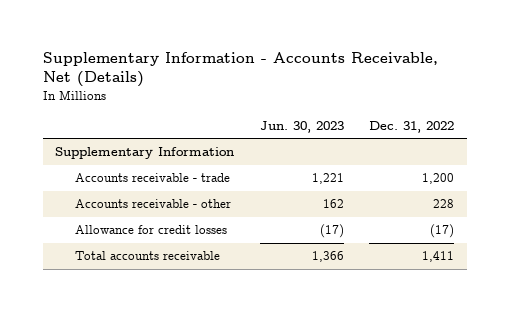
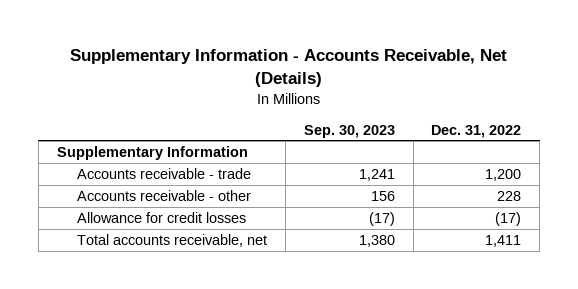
- | Jun. 30, 2023 | Dec. 31, 2022
+ | Sep. 30, 2023 | Dec. 31, 2022
- Total accounts receivable | 1,366 | 1,411
+ Total accounts receivable, net | 1,380 | 1,411

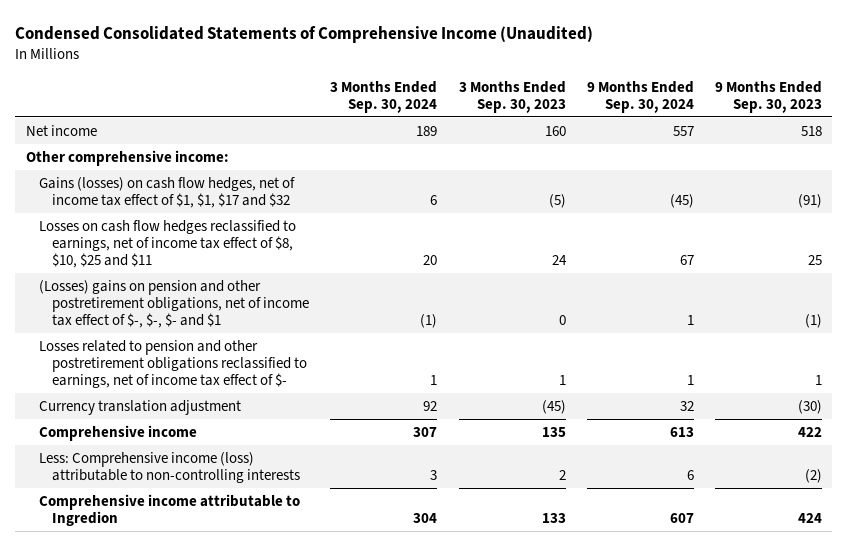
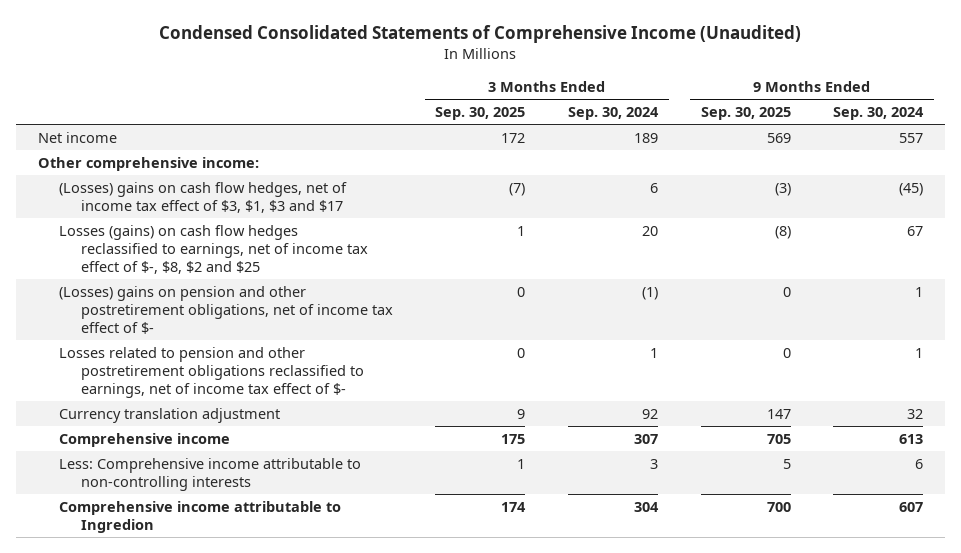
- | 3 Months Ended Sep. 30, 2024 | 3 Months Ended Sep. 30, 2023 | 9 Months Ended Sep. 30, 2024 | 9 Months Ended Sep. 30, 2023
+ | 3 Months Ended Sep. 30, 2025 | 3 Months Ended Sep. 30, 2024 | 9 Months Ended Sep. 30, 2025 | 9 Months Ended Sep. 30, 2024
- Gains (losses) on cash flow hedges, net of income tax effect of $1, $1, $17 and $32 | 6 | (5) | (45) | (91)
- Losses on cash flow hedges reclassified to earnings, net of income tax effect of $8, $10, $25 and $11 | 20 | 24 | 67 | 25
- (Losses) gains on pension and other postretirement obligations, net of income tax effect of $-, $-, $- and $1 | (1) | 0 | 1 | (1)
+ (Losses) gains on cash flow hedges, net of income tax effect of $3, $1, $3 and $17 | (7) | 6 | (3) | (45)
+ Losses (gains) on cash flow hedges reclassified to earnings, net of income tax effect of $-, $8, $2 and $25 | 1 | 20 | (8) | 67
+ (Losses) gains on pension and other postretirement obligations, net of income tax effect of $- | 0 | (1) | 0 | 1
- Less: Comprehensive income (loss) attributable to non-controlling interests | 3 | 2 | 6 | (2)
+ Less: Comprehensive income attributable to non-controlling interests | 1 | 3 | 5 | 6

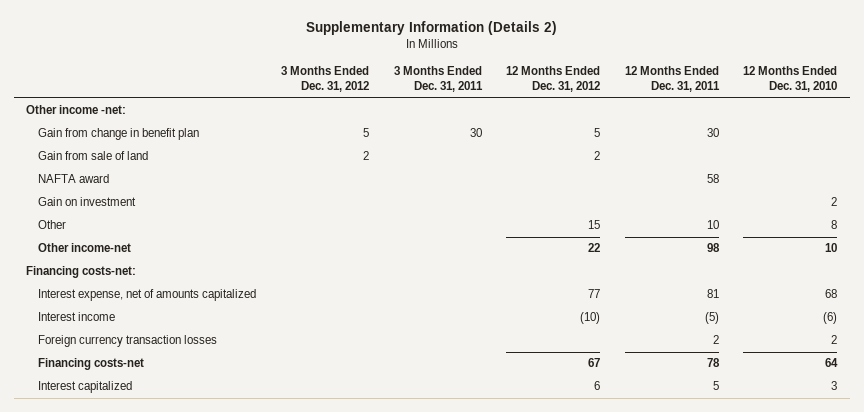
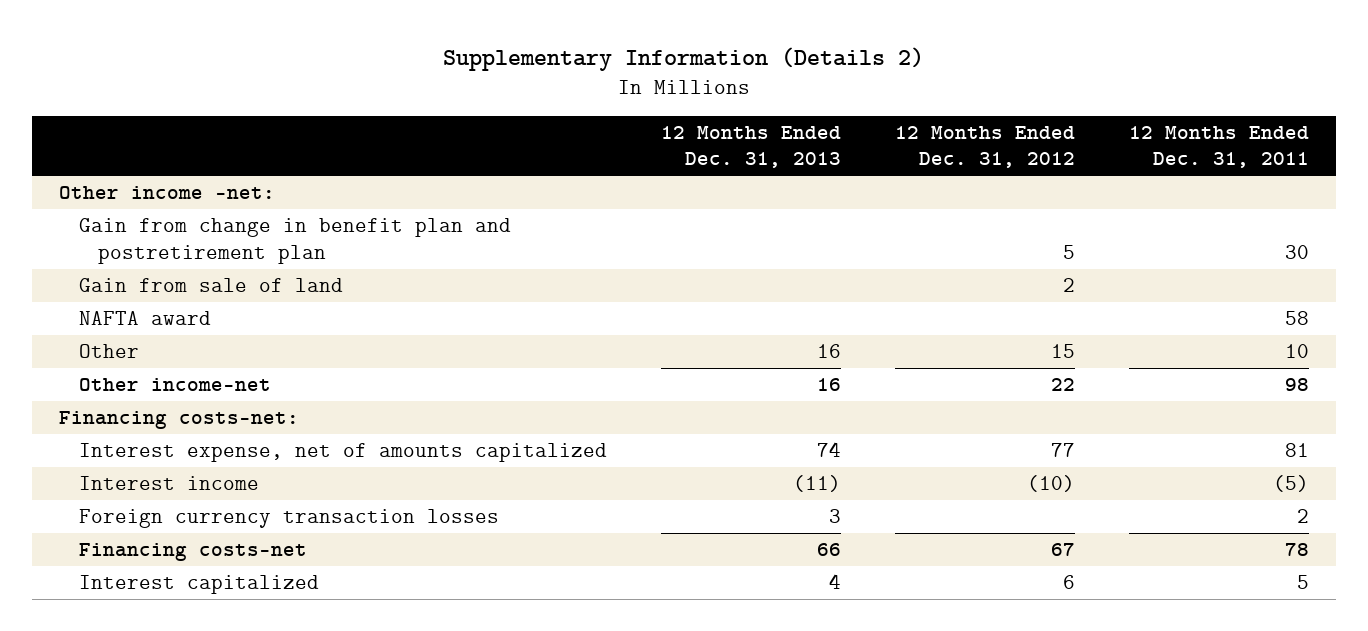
- | 3 Months Ended Dec. 31, 2012 | 3 Months Ended Dec. 31, 2011 | 12 Months Ended Dec. 31, 2012 | 12 Months Ended Dec. 31, 2011 | 12 Months Ended Dec. 31, 2010
+ | 12 Months Ended Dec. 31, 2013 | 12 Months Ended Dec. 31, 2012 | 12 Months Ended Dec. 31, 2011
- Gain from change in benefit plan | 5 | 30 | 5 | 30 |
+ Gain from change in benefit plan and postretirement plan | | 5 | 30
- Gain on investment | | | | | 2

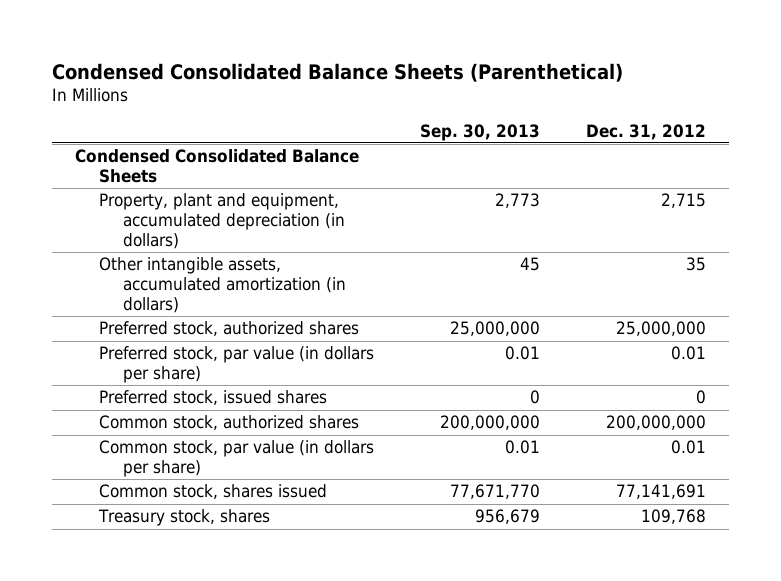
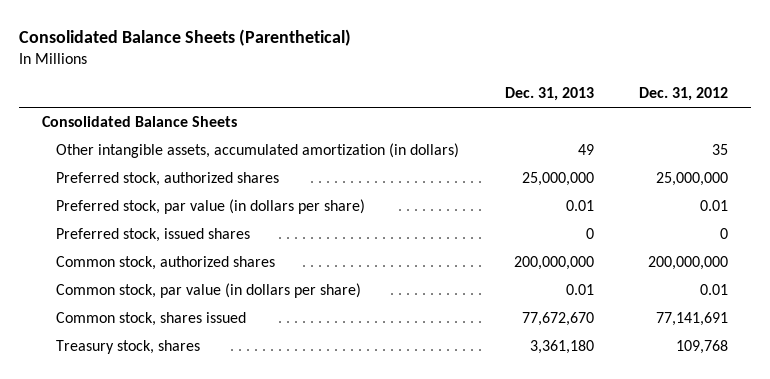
- Condensed Consolidated Balance Sheets (Parenthetical)
+ Consolidated Balance Sheets (Parenthetical)
- | Sep. 30, 2013 | Dec. 31, 2012
+ | Dec. 31, 2013 | Dec. 31, 2012
- Condensed Consolidated Balance Sheets
- Property, plant and equipment, accumulated depreciation (in dollars) | 2,773 | 2,715
+ Consolidated Balance Sheets

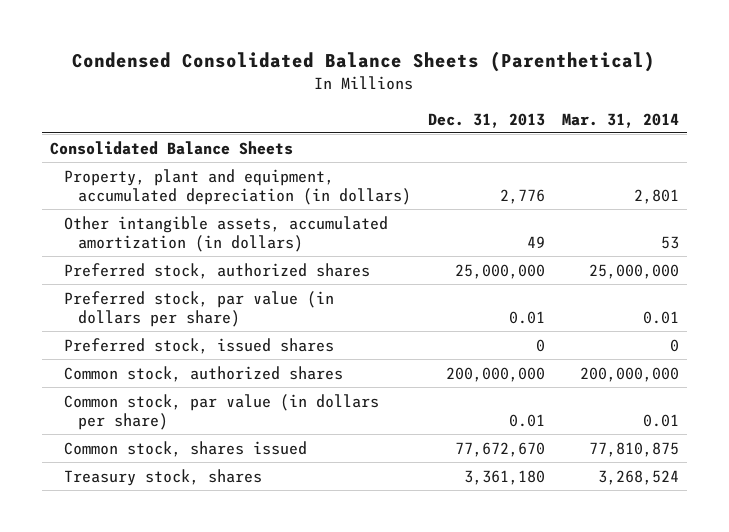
- Consolidated Balance Sheets (Parenthetical)
+ Condensed Consolidated Balance Sheets (Parenthetical)
- | Dec. 31, 2013 | Dec. 31, 2012
+ | Dec. 31, 2013 | Mar. 31, 2014
+ Property, plant and equipment, accumulated depreciation (in dollars) | 2,776 | 2,801

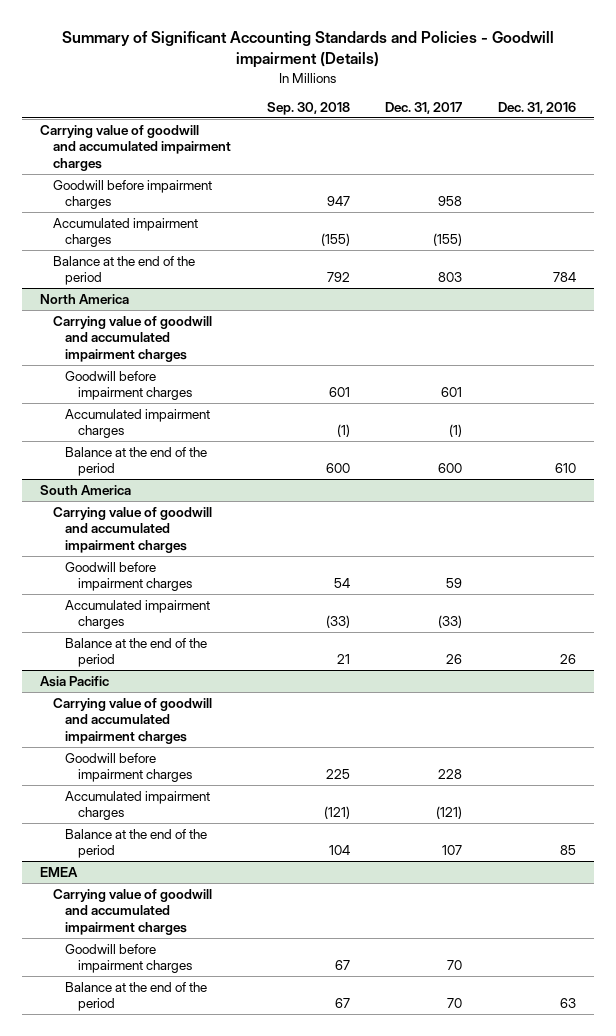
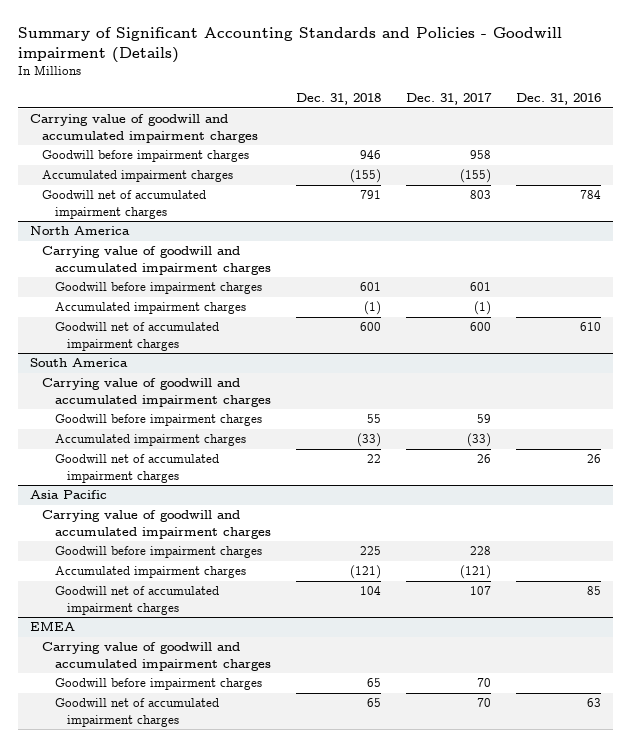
- | Sep. 30, 2018 | Dec. 31, 2017 | Dec. 31, 2016
+ | Dec. 31, 2018 | Dec. 31, 2017 | Dec. 31, 2016
- Balance at the end of the period | 792 | 803 | 784
+ Goodwill net of accumulated impairment charges | 791 | 803 | 784
@ North America
- Balance at the end of the period | 600 | 600 | 610
+ Goodwill net of accumulated impairment charges | 600 | 600 | 610
@ South America
- Balance at the end of the period | 21 | 26 | 26
+ Goodwill net of accumulated impairment charges | 22 | 26 | 26
@ Asia Pacific
- Balance at the end of the period | 104 | 107 | 85
+ Goodwill net of accumulated impairment charges | 104 | 107 | 85
@ EMEA
- Balance at the end of the period | 67 | 70 | 63
+ Goodwill net of accumulated impairment charges | 65 | 70 | 63

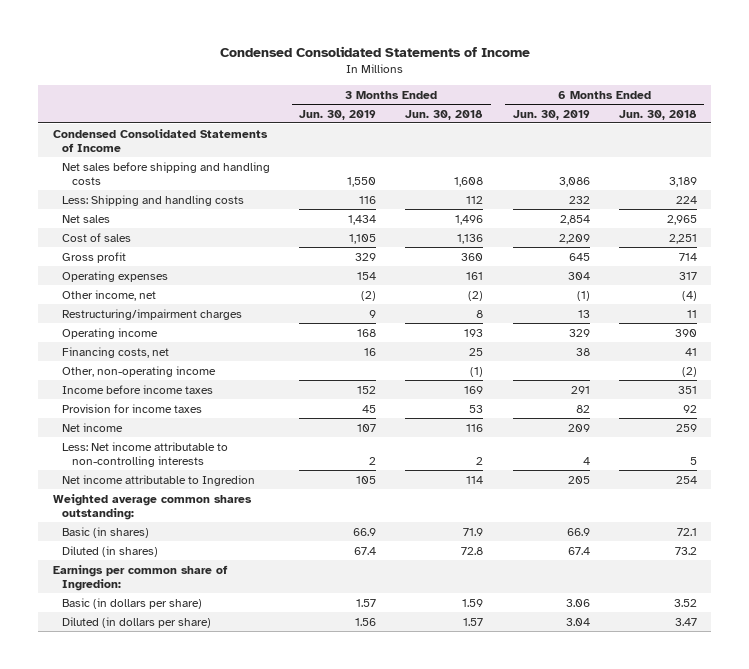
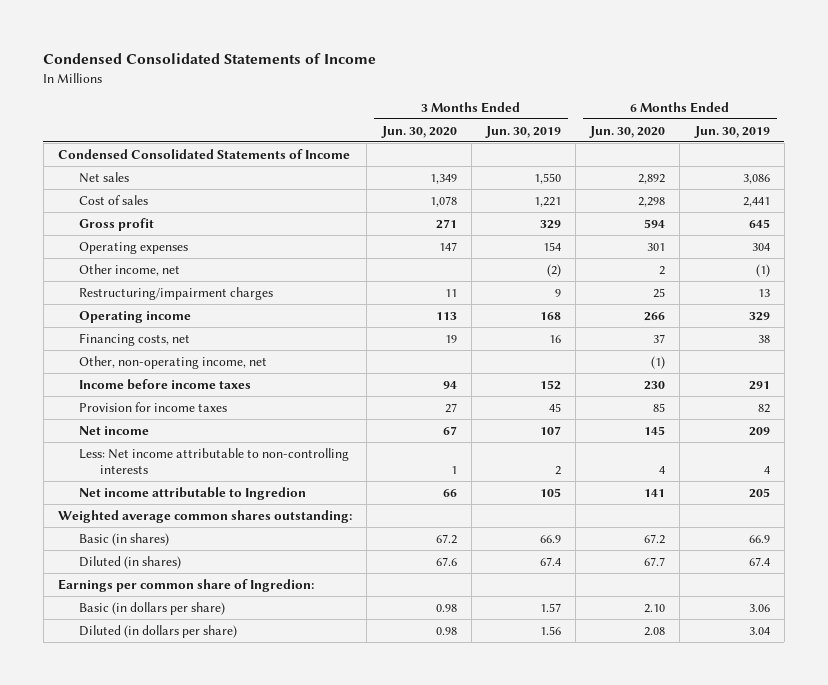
- | 3 Months Ended Jun. 30, 2019 | 3 Months Ended Jun. 30, 2018 | 6 Months Ended Jun. 30, 2019 | 6 Months Ended Jun. 30, 2018
+ | 3 Months Ended Jun. 30, 2020 | 3 Months Ended Jun. 30, 2019 | 6 Months Ended Jun. 30, 2020 | 6 Months Ended Jun. 30, 2019
- Net sales before shipping and handling costs | 1,550 | 1,608 | 3,086 | 3,189
- Less: Shipping and handling costs | 116 | 112 | 232 | 224
- Net sales | 1,434 | 1,496 | 2,854 | 2,965
- Cost of sales | 1,105 | 1,136 | 2,209 | 2,251
+ Net sales | 1,349 | 1,550 | 2,892 | 3,086
+ Cost of sales | 1,078 | 1,221 | 2,298 | 2,441
- Other, non-operating income | | (1) | | (2)
+ Other, non-operating income, net | | | (1) |

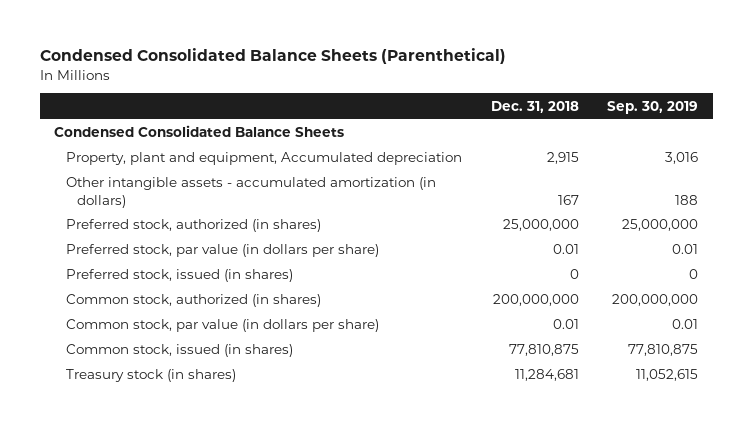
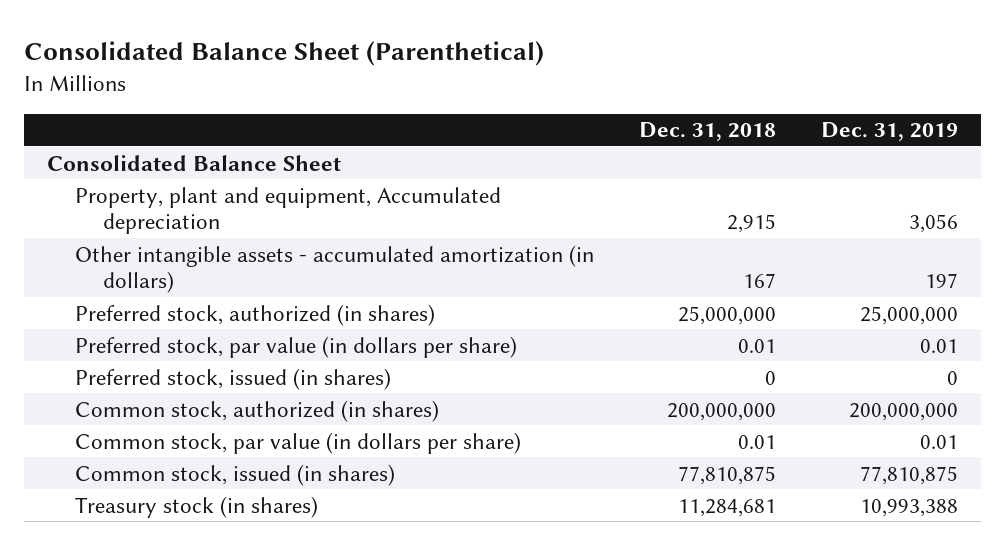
- Condensed Consolidated Balance Sheets (Parenthetical)
+ Consolidated Balance Sheet (Parenthetical)
- | Dec. 31, 2018 | Sep. 30, 2019
+ | Dec. 31, 2018 | Dec. 31, 2019
- Condensed Consolidated Balance Sheets
+ Consolidated Balance Sheet

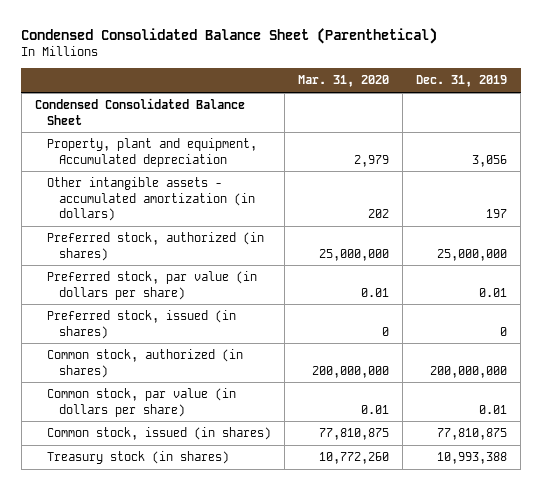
- Consolidated Balance Sheet (Parenthetical)
+ Condensed Consolidated Balance Sheet (Parenthetical)
- | Dec. 31, 2018 | Dec. 31, 2019
+ | Mar. 31, 2020 | Dec. 31, 2019
- Consolidated Balance Sheet
+ Condensed Consolidated Balance Sheet

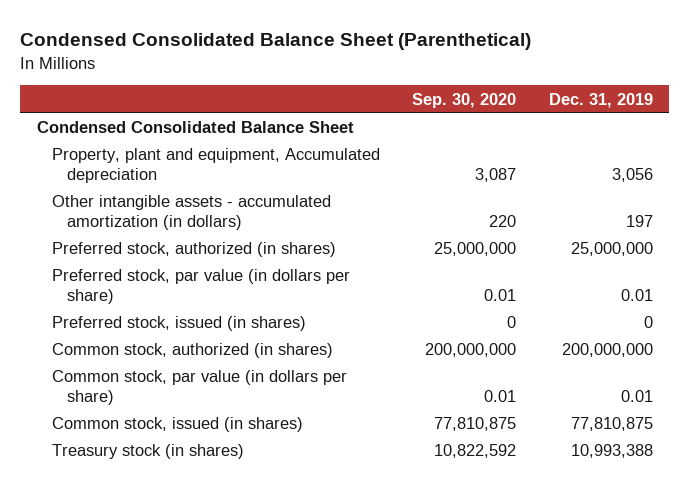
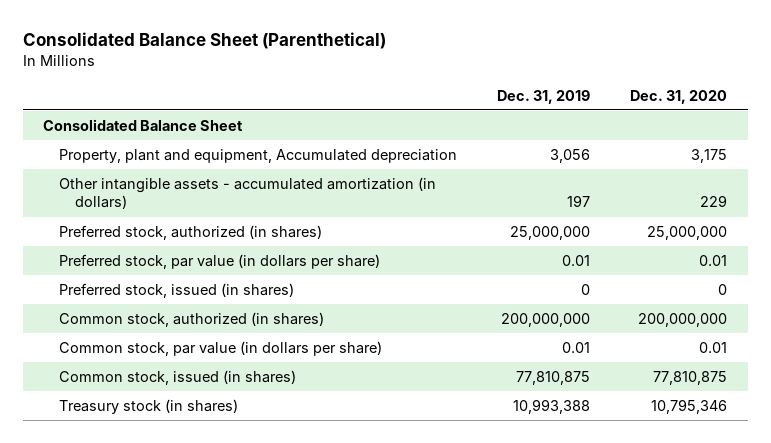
- Condensed Consolidated Balance Sheet (Parenthetical)
+ Consolidated Balance Sheet (Parenthetical)
- | Sep. 30, 2020 | Dec. 31, 2019
+ | Dec. 31, 2019 | Dec. 31, 2020
- Condensed Consolidated Balance Sheet
+ Consolidated Balance Sheet

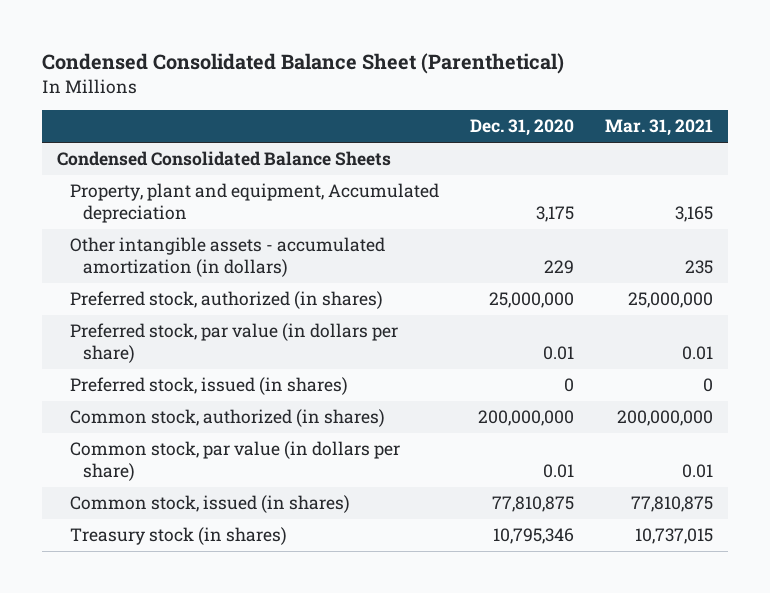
- Consolidated Balance Sheet (Parenthetical)
+ Condensed Consolidated Balance Sheet (Parenthetical)
- | Dec. 31, 2019 | Dec. 31, 2020
+ | Dec. 31, 2020 | Mar. 31, 2021
- Consolidated Balance Sheet
+ Condensed Consolidated Balance Sheets

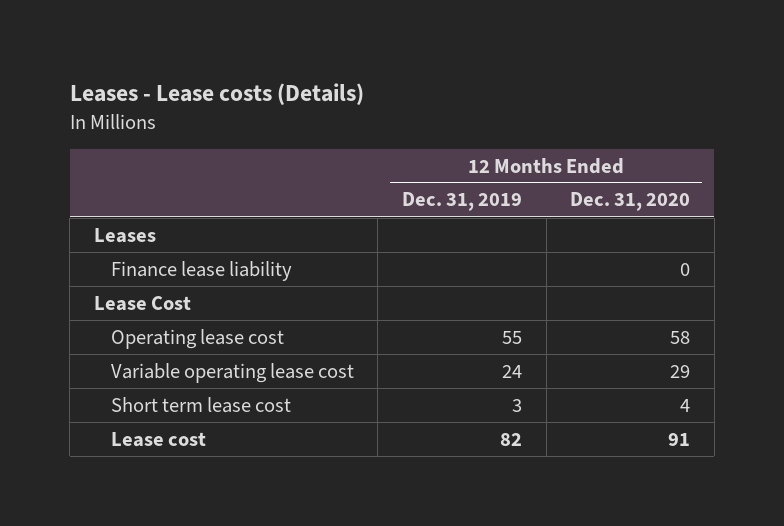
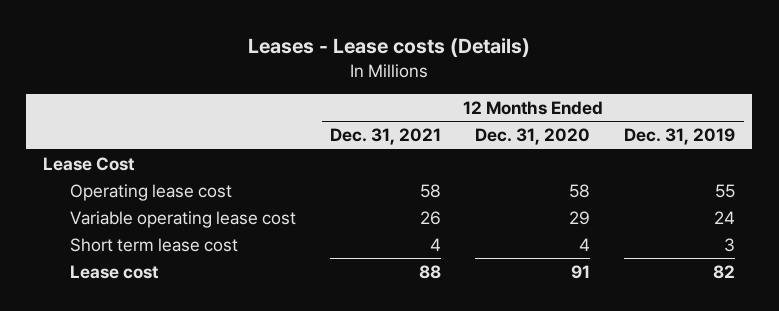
- | 12 Months Ended Dec. 31, 2019 | 12 Months Ended Dec. 31, 2020
+ | 12 Months Ended Dec. 31, 2021 | 12 Months Ended Dec. 31, 2020 | 12 Months Ended Dec. 31, 2019
- Leases
- Finance lease liability | | 0

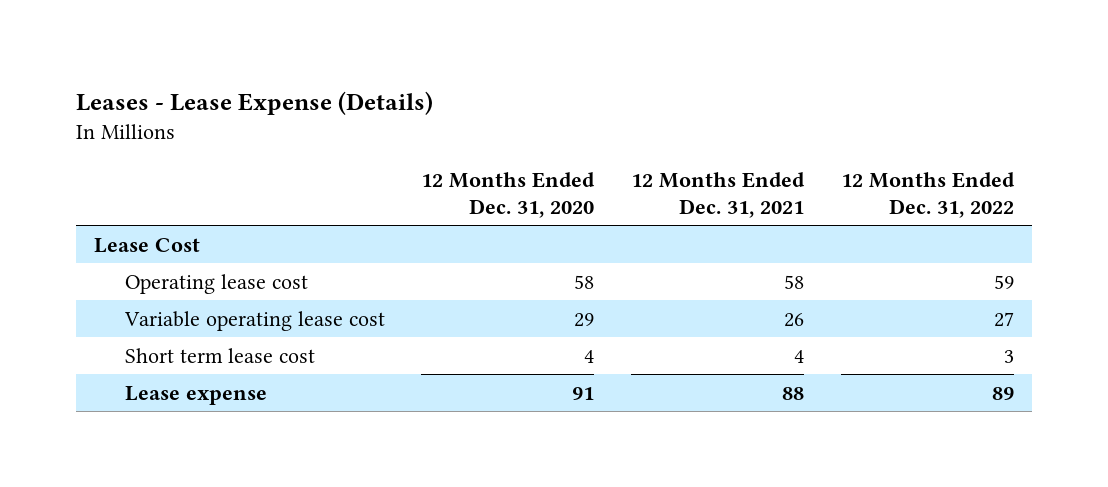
- Leases - Lease costs (Details)
+ Leases - Lease Expense (Details)
- | 12 Months Ended Dec. 31, 2021 | 12 Months Ended Dec. 31, 2020 | 12 Months Ended Dec. 31, 2019
+ | 12 Months Ended Dec. 31, 2020 | 12 Months Ended Dec. 31, 2021 | 12 Months Ended Dec. 31, 2022
- Lease cost | 88 | 91 | 82
+ Lease expense | 91 | 88 | 89

